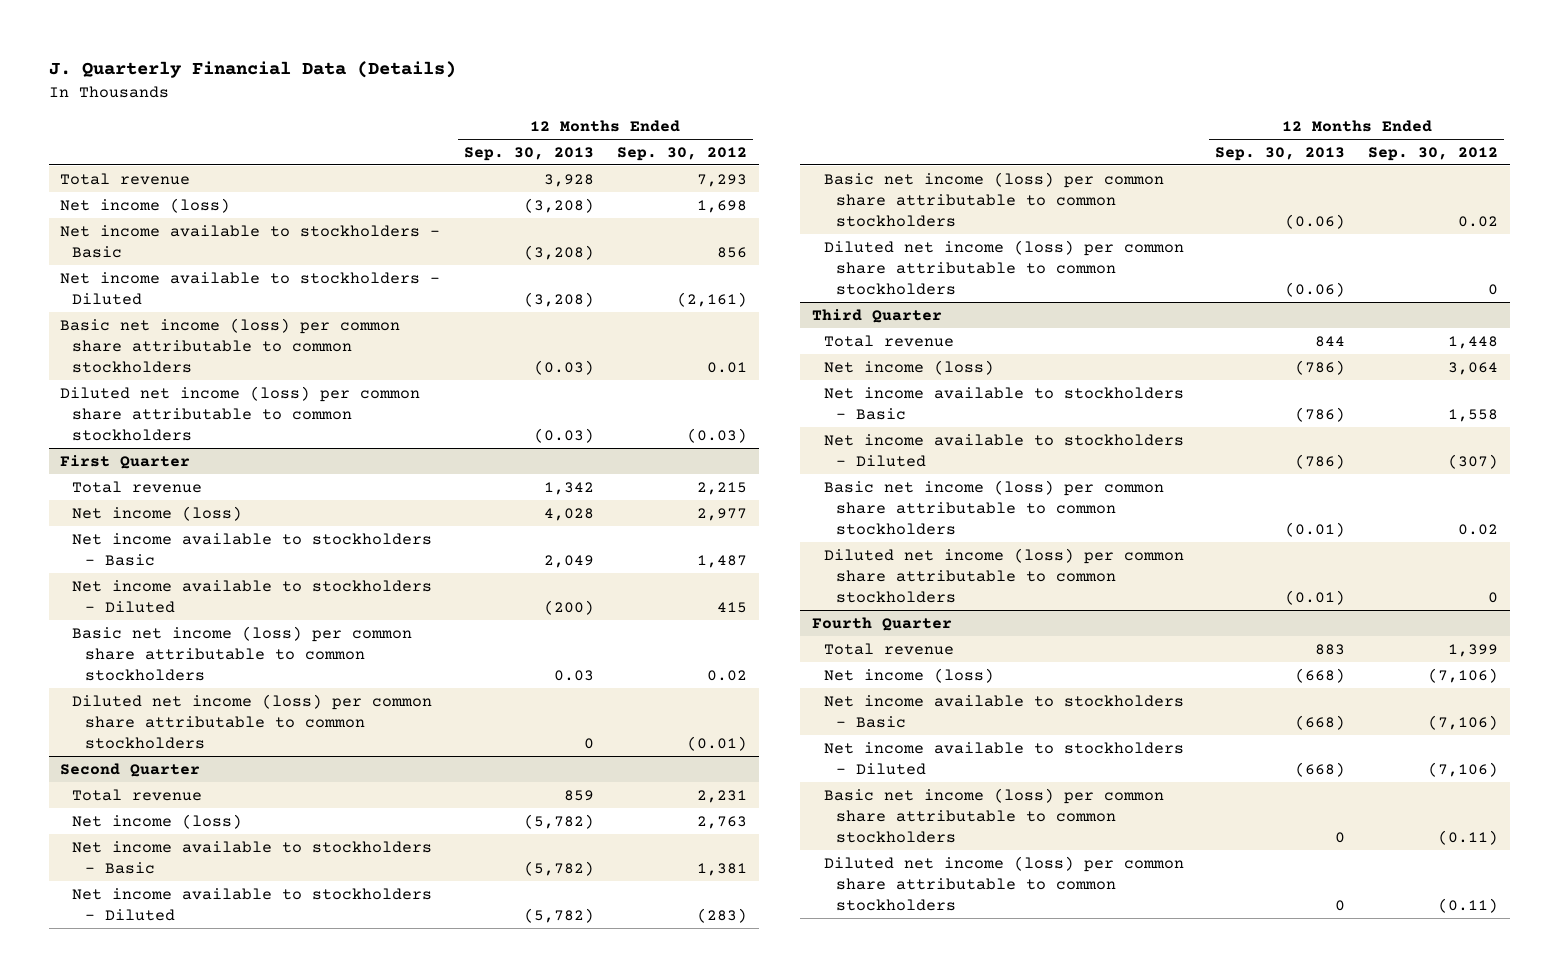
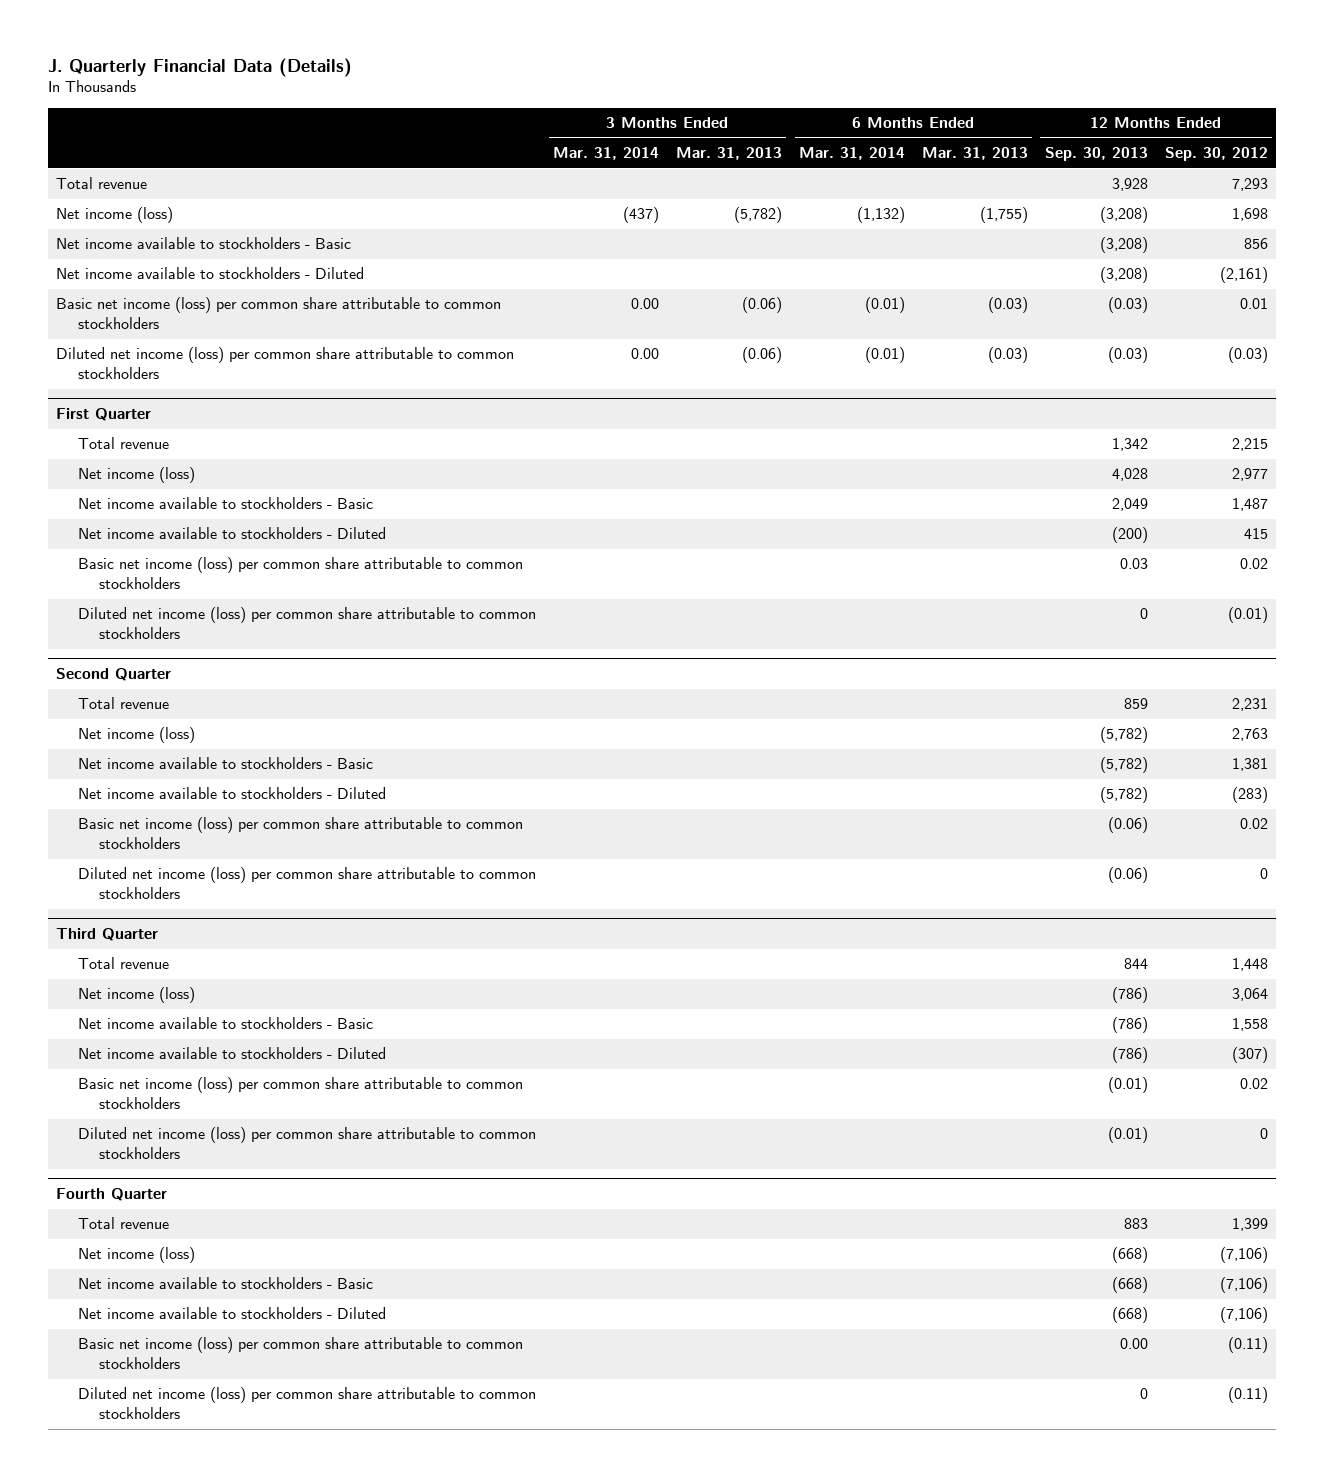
- | 12 Months Ended Sep. 30, 2013 | 12 Months Ended Sep. 30, 2012
+ | 3 Months Ended Mar. 31, 2014 | 3 Months Ended Mar. 31, 2013 | 6 Months Ended Mar. 31, 2014 | 6 Months Ended Mar. 31, 2013 | 12 Months Ended Sep. 30, 2013 | 12 Months Ended Sep. 30, 2012
@ Fourth Quarter
- Basic net income (loss) per common share attributable to common stockholders | 0 | (0.11)
+ Basic net income (loss) per common share attributable to common stockholders | | | | | 0.00 | (0.11)

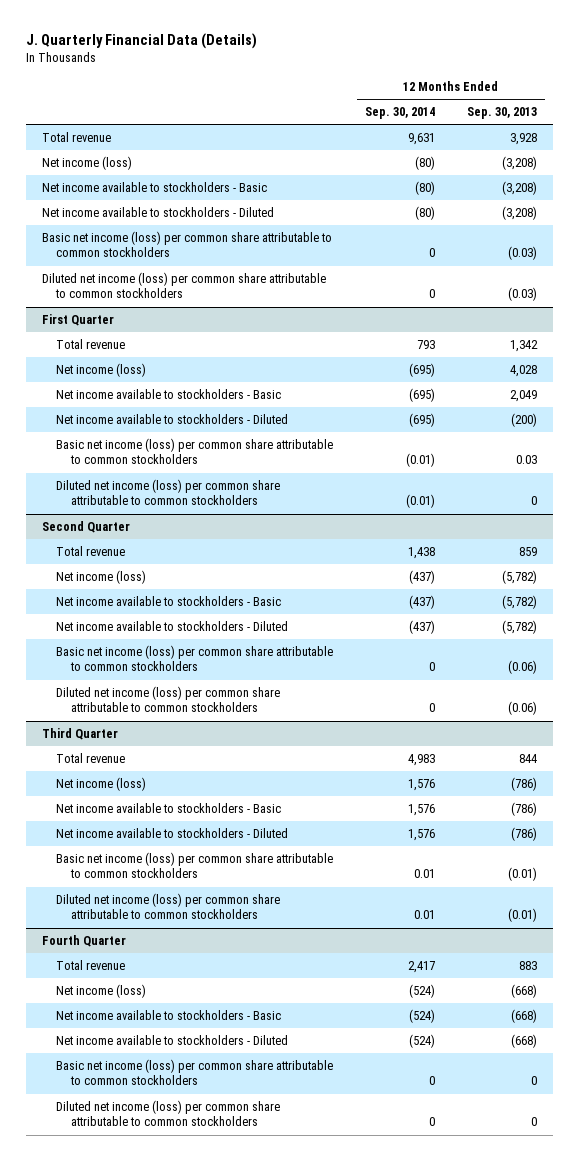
- | 3 Months Ended Mar. 31, 2014 | 3 Months Ended Mar. 31, 2013 | 6 Months Ended Mar. 31, 2014 | 6 Months Ended Mar. 31, 2013 | 12 Months Ended Sep. 30, 2013 | 12 Months Ended Sep. 30, 2012
+ | 12 Months Ended Sep. 30, 2014 | 12 Months Ended Sep. 30, 2013
@ Fourth Quarter
- Basic net income (loss) per common share attributable to common stockholders | | | | | 0.00 | (0.11)
+ Basic net income (loss) per common share attributable to common stockholders | 0 | 0

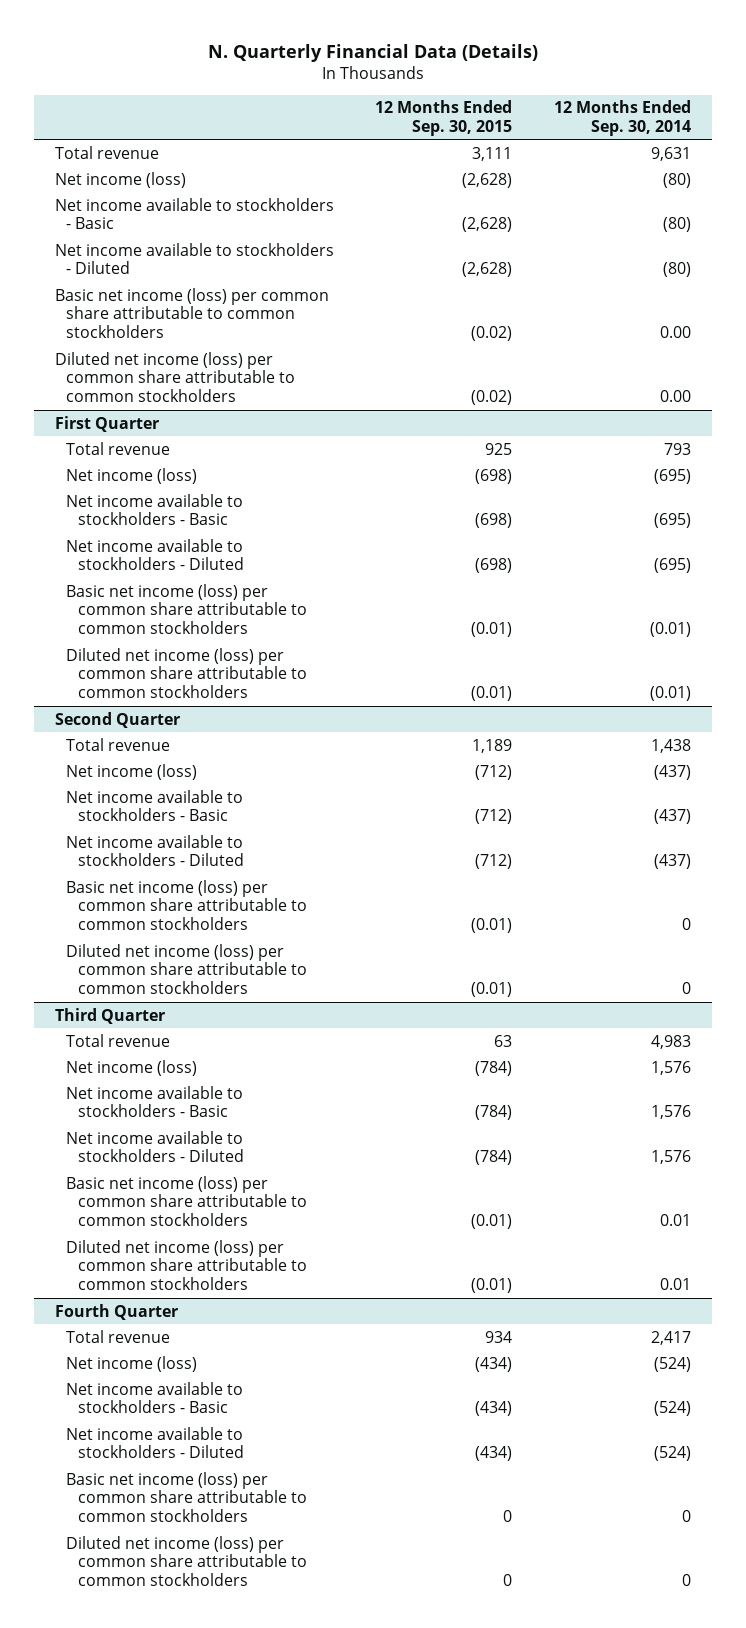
- J. Quarterly Financial Data (Details)
+ N. Quarterly Financial Data (Details)
- | 12 Months Ended Sep. 30, 2014 | 12 Months Ended Sep. 30, 2013
+ | 12 Months Ended Sep. 30, 2015 | 12 Months Ended Sep. 30, 2014
- Basic net income (loss) per common share attributable to common stockholders | 0 | (0.03)
- Diluted net income (loss) per common share attributable to common stockholders | 0 | (0.03)
+ Basic net income (loss) per common share attributable to common stockholders | (0.02) | 0.00
+ Diluted net income (loss) per common share attributable to common stockholders | (0.02) | 0.00

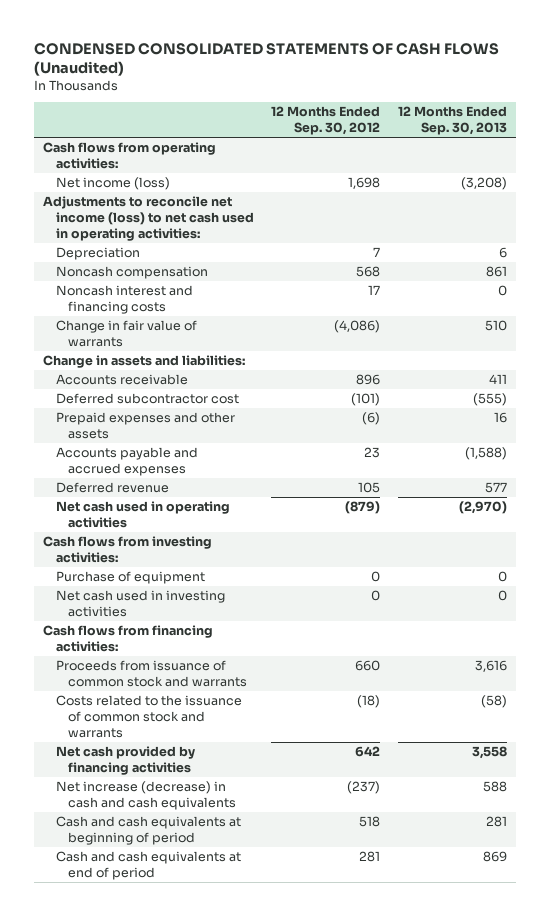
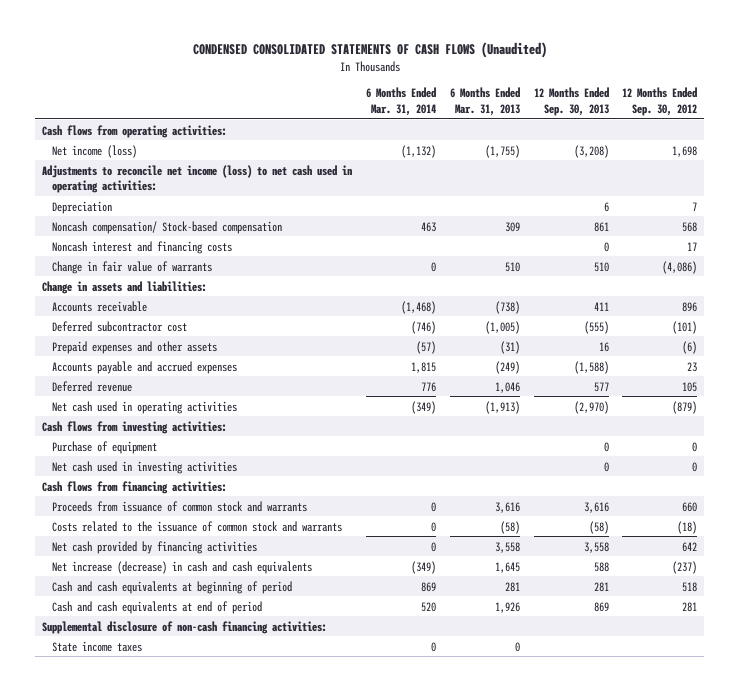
- | 12 Months Ended Sep. 30, 2012 | 12 Months Ended Sep. 30, 2013
+ | 6 Months Ended Mar. 31, 2014 | 6 Months Ended Mar. 31, 2013 | 12 Months Ended Sep. 30, 2013 | 12 Months Ended Sep. 30, 2012
- Noncash compensation | 568 | 861
+ Noncash compensation/ Stock-based compensation | 463 | 309 | 861 | 568
+ Supplemental disclosure of non-cash financing activities:
+ State income taxes | 0 | 0 | |

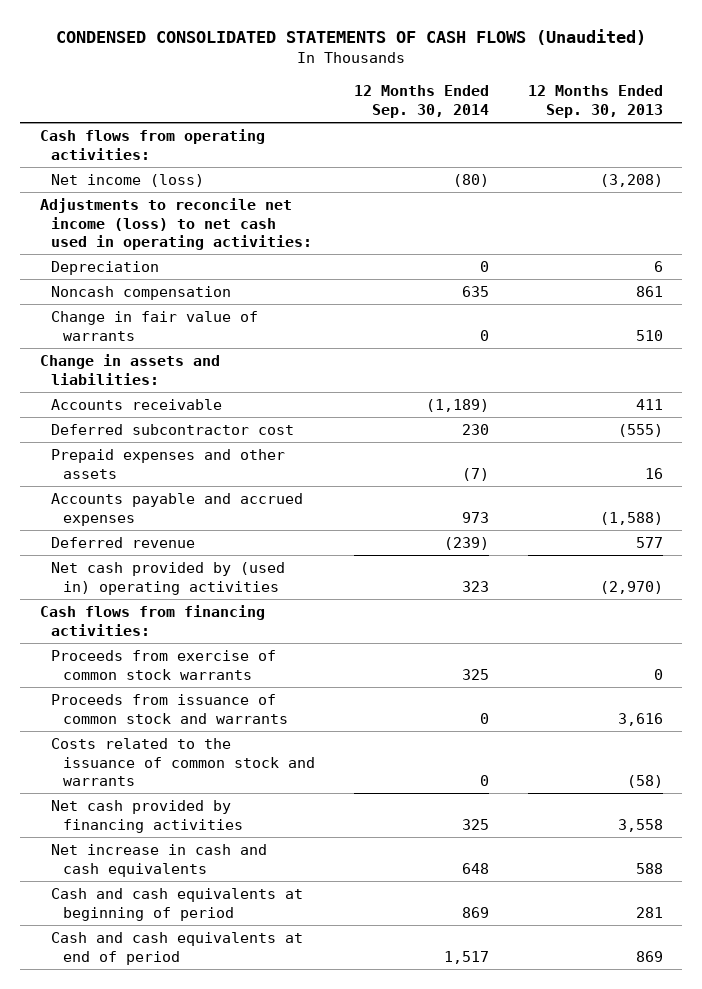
- | 6 Months Ended Mar. 31, 2014 | 6 Months Ended Mar. 31, 2013 | 12 Months Ended Sep. 30, 2013 | 12 Months Ended Sep. 30, 2012
+ | 12 Months Ended Sep. 30, 2014 | 12 Months Ended Sep. 30, 2013
- Noncash compensation/ Stock-based compensation | 463 | 309 | 861 | 568
- Noncash interest and financing costs | | | 0 | 17
+ Noncash compensation | 635 | 861
- Net cash used in operating activities | (349) | (1,913) | (2,970) | (879)
- Cash flows from investing activities:
- Purchase of equipment | | | 0 | 0
- Net cash used in investing activities | | | 0 | 0
+ Net cash provided by (used in) operating activities | 323 | (2,970)
+ Proceeds from exercise of common stock warrants | 325 | 0
- Net increase (decrease) in cash and cash equivalents | (349) | 1,645 | 588 | (237)
+ Net increase in cash and cash equivalents | 648 | 588
- Supplemental disclosure of non-cash financing activities:
- State income taxes | 0 | 0 | |

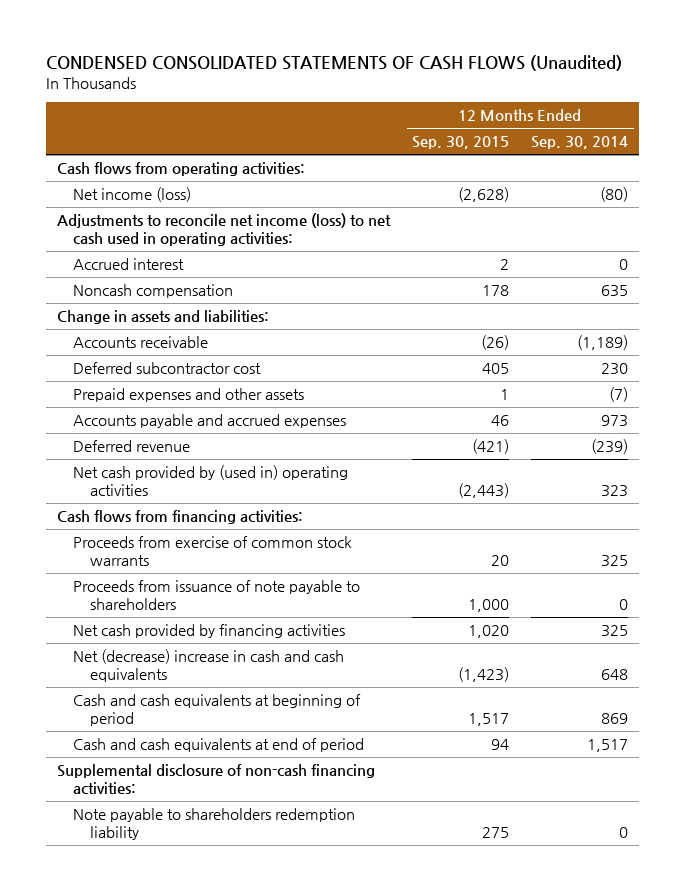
- | 12 Months Ended Sep. 30, 2014 | 12 Months Ended Sep. 30, 2013
+ | 12 Months Ended Sep. 30, 2015 | 12 Months Ended Sep. 30, 2014
- Depreciation | 0 | 6
+ Accrued interest | 2 | 0
- Change in fair value of warrants | 0 | 510
- Proceeds from issuance of common stock and warrants | 0 | 3,616
- Costs related to the issuance of common stock and warrants | 0 | (58)
+ Proceeds from issuance of note payable to shareholders | 1,000 | 0
- Net increase in cash and cash equivalents | 648 | 588
+ Net (decrease) increase in cash and cash equivalents | (1,423) | 648
+ Supplemental disclosure of non-cash financing activities:
+ Note payable to shareholders redemption liability | 275 | 0

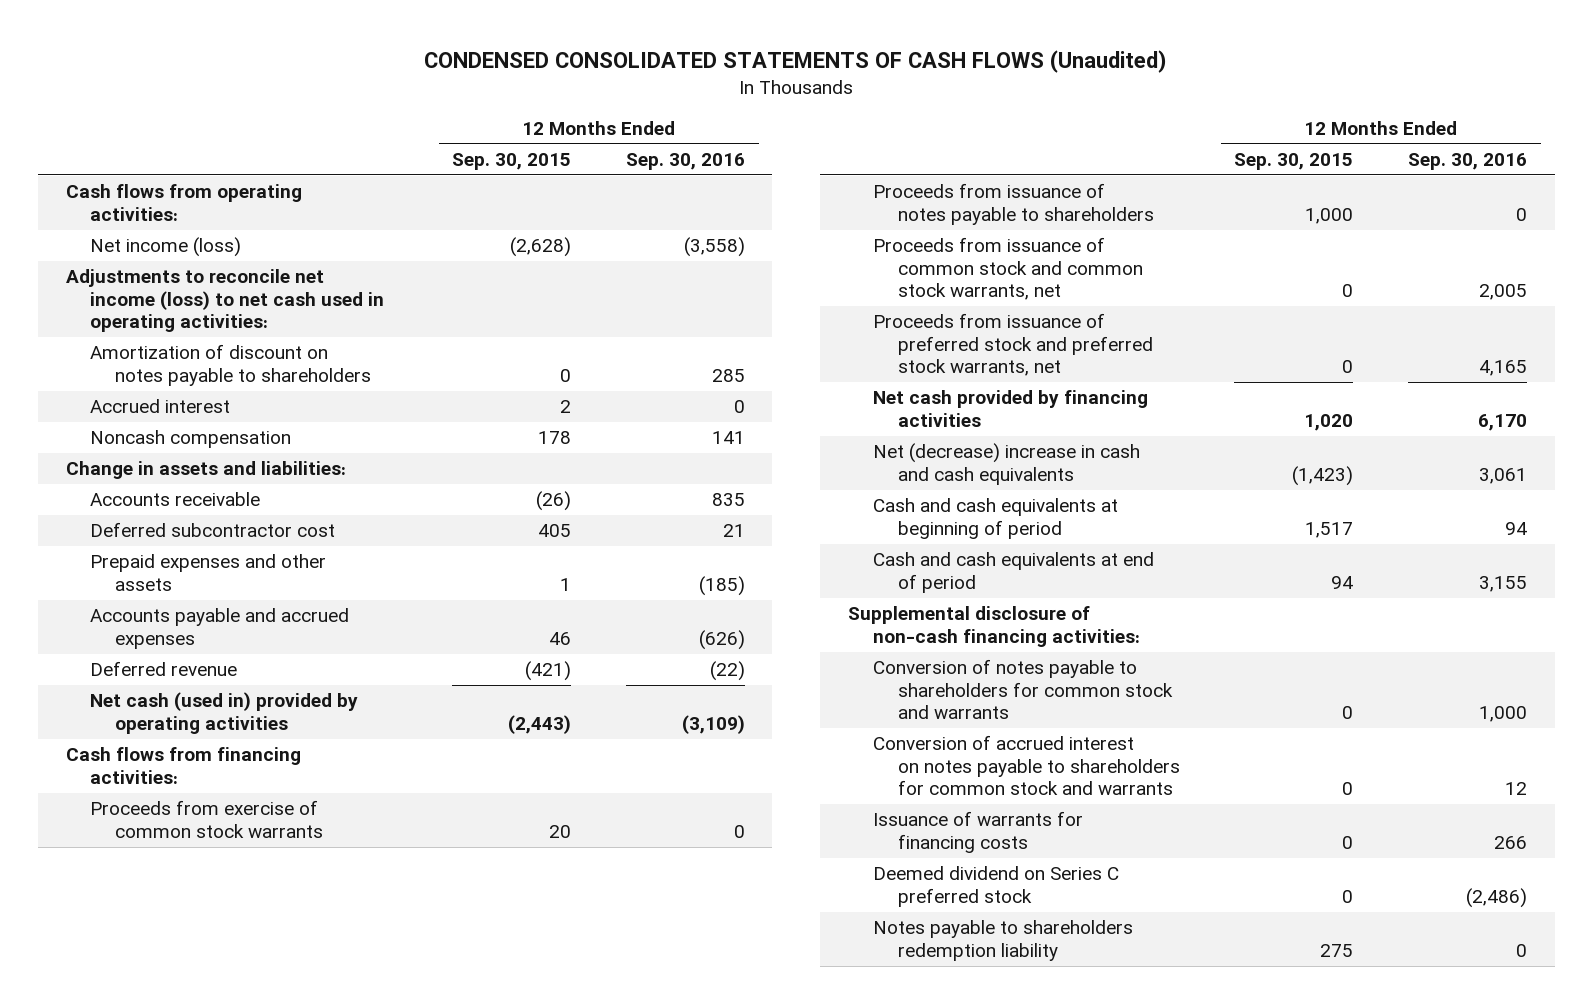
- | 12 Months Ended Sep. 30, 2015 | 12 Months Ended Sep. 30, 2014
+ | 12 Months Ended Sep. 30, 2015 | 12 Months Ended Sep. 30, 2016
+ Amortization of discount on notes payable to shareholders | 0 | 285
- Net cash provided by (used in) operating activities | (2,443) | 323
+ Net cash (used in) provided by operating activities | (2,443) | (3,109)
- Proceeds from issuance of note payable to shareholders | 1,000 | 0
+ Proceeds from issuance of notes payable to shareholders | 1,000 | 0
+ Proceeds from issuance of common stock and common stock warrants, net | 0 | 2,005
+ Proceeds from issuance of preferred stock and preferred stock warrants, net | 0 | 4,165
- Note payable to shareholders redemption liability | 275 | 0
+ Conversion of notes payable to shareholders for common stock and warrants | 0 | 1,000
+ Conversion of accrued interest on notes payable to shareholders for common stock and warrants | 0 | 12
+ Issuance of warrants for financing costs | 0 | 266
+ Deemed dividend on Series C preferred stock | 0 | (2,486)
+ Notes payable to shareholders redemption liability | 275 | 0

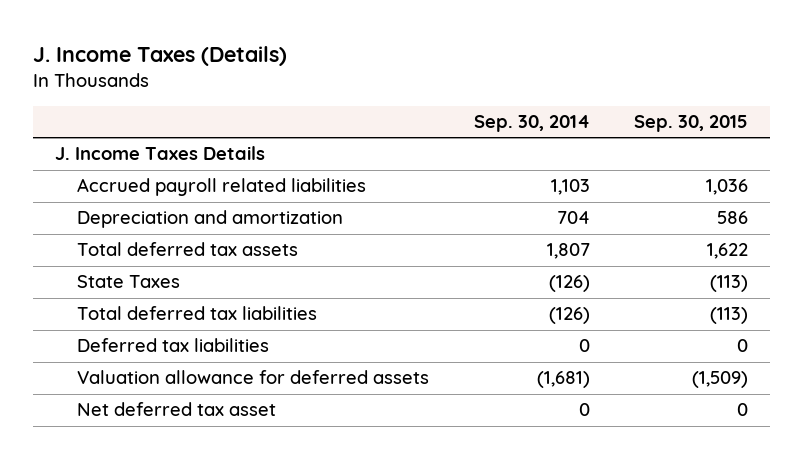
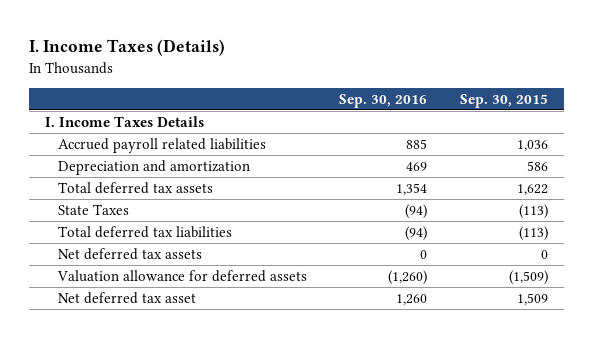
- J. Income Taxes (Details)
+ I. Income Taxes (Details)
- | Sep. 30, 2014 | Sep. 30, 2015
+ | Sep. 30, 2016 | Sep. 30, 2015
- J. Income Taxes Details
+ I. Income Taxes Details
- Deferred tax liabilities | 0 | 0
+ Net deferred tax assets | 0 | 0
- Net deferred tax asset | 0 | 0
+ Net deferred tax asset | 1,260 | 1,509

